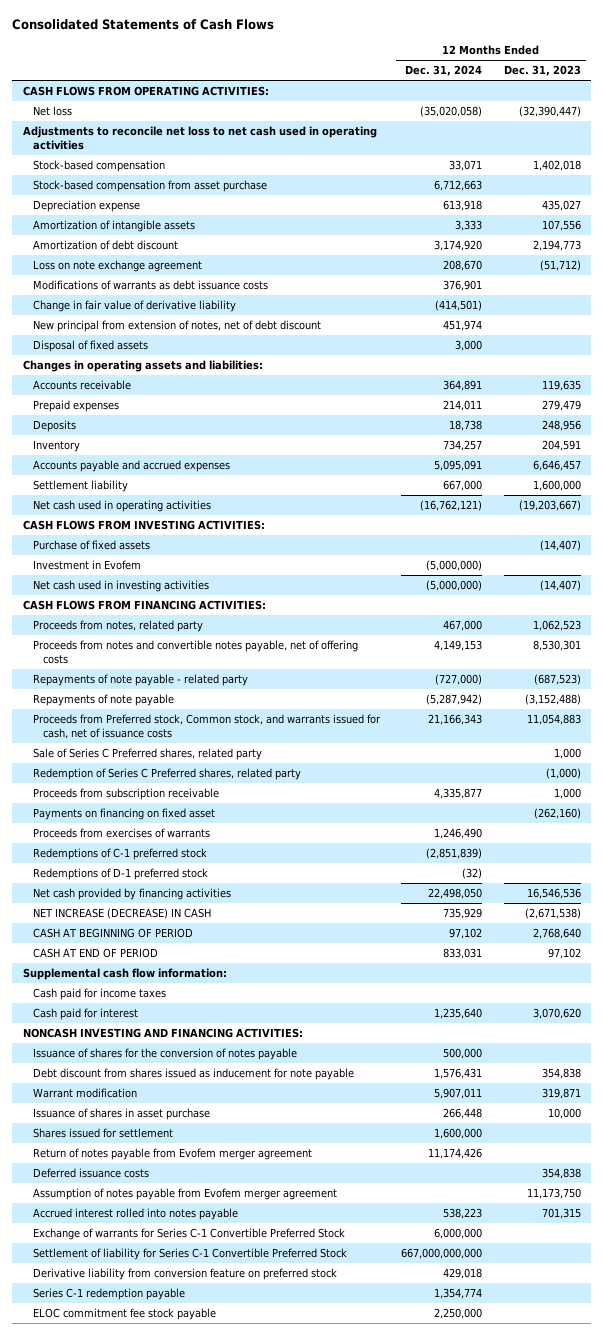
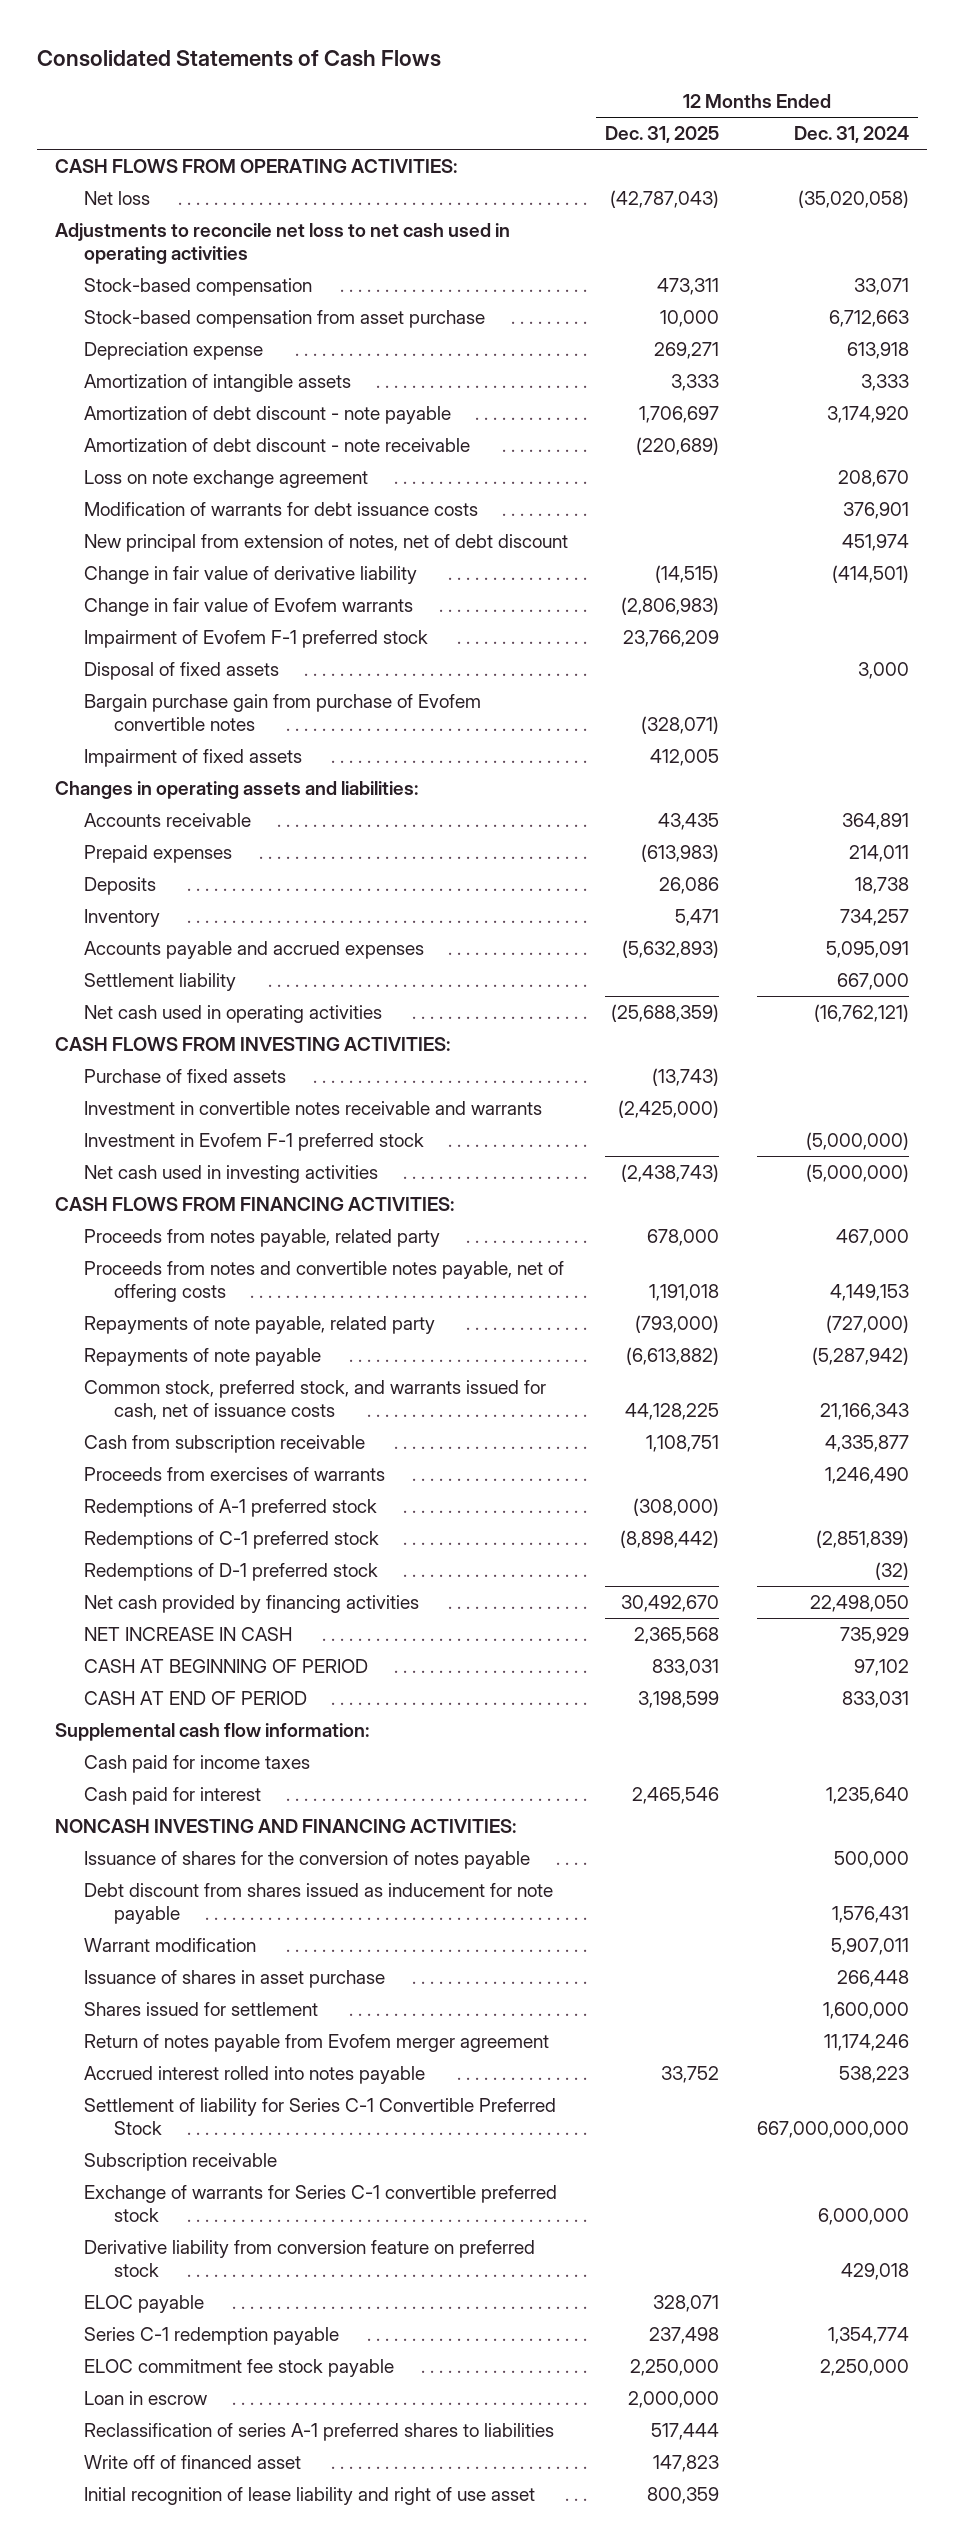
- | 12 Months Ended Dec. 31, 2024 | 12 Months Ended Dec. 31, 2023
+ | 12 Months Ended Dec. 31, 2025 | 12 Months Ended Dec. 31, 2024
- Amortization of debt discount | 3,174,920 | 2,194,773
+ Amortization of debt discount - note payable | 1,706,697 | 3,174,920
+ Amortization of debt discount - note receivable | (220,689) |
- Modifications of warrants as debt issuance costs | 376,901 |
+ Modification of warrants for debt issuance costs | | 376,901
moved down: Change in fair value of derivative liability | (14,515) | (414,501)
+ Change in fair value of Evofem warrants | (2,806,983) |
+ Impairment of Evofem F-1 preferred stock | 23,766,209 |
+ Bargain purchase gain from purchase of Evofem convertible notes | (328,071) |
+ Impairment of fixed assets | 412,005 |
- Investment in Evofem | (5,000,000) |
+ Investment in convertible notes receivable and warrants | (2,425,000) |
+ Investment in Evofem F-1 preferred stock | | (5,000,000)
- Proceeds from notes, related party | 467,000 | 1,062,523
+ Proceeds from notes payable, related party | 678,000 | 467,000
- Repayments of note payable - related party | (727,000) | (687,523)
+ Repayments of note payable, related party | (793,000) | (727,000)
- Proceeds from Preferred stock, Common stock, and warrants issued for cash, net of issuance costs | 21,166,343 | 11,054,883
- Sale of Series C Preferred shares, related party | | 1,000
- Redemption of Series C Preferred shares, related party | | (1,000)
- Proceeds from subscription receivable | 4,335,877 | 1,000
- Payments on financing on fixed asset | | (262,160)
+ Common stock, preferred stock, and warrants issued for cash, net of issuance costs | 44,128,225 | 21,166,343
+ Cash from subscription receivable | 1,108,751 | 4,335,877
+ Redemptions of A-1 preferred stock | (308,000) |
- NET INCREASE (DECREASE) IN CASH | 735,929 | (2,671,538)
+ NET INCREASE IN CASH | 2,365,568 | 735,929
- Return of notes payable from Evofem merger agreement | 11,174,426 |
- Deferred issuance costs | | 354,838
- Assumption of notes payable from Evofem merger agreement | | 11,173,750
+ Return of notes payable from Evofem merger agreement | | 11,174,246
- Exchange of warrants for Series C-1 Convertible Preferred Stock | 6,000,000 |
+ Subscription receivable
+ Exchange of warrants for Series C-1 convertible preferred stock | | 6,000,000
+ ELOC payable | 328,071 |
+ Loan in escrow | 2,000,000 |
+ Reclassification of series A-1 preferred shares to liabilities | 517,444 |
+ Write off of financed asset | 147,823 |
+ Initial recognition of lease liability and right of use asset | 800,359 |

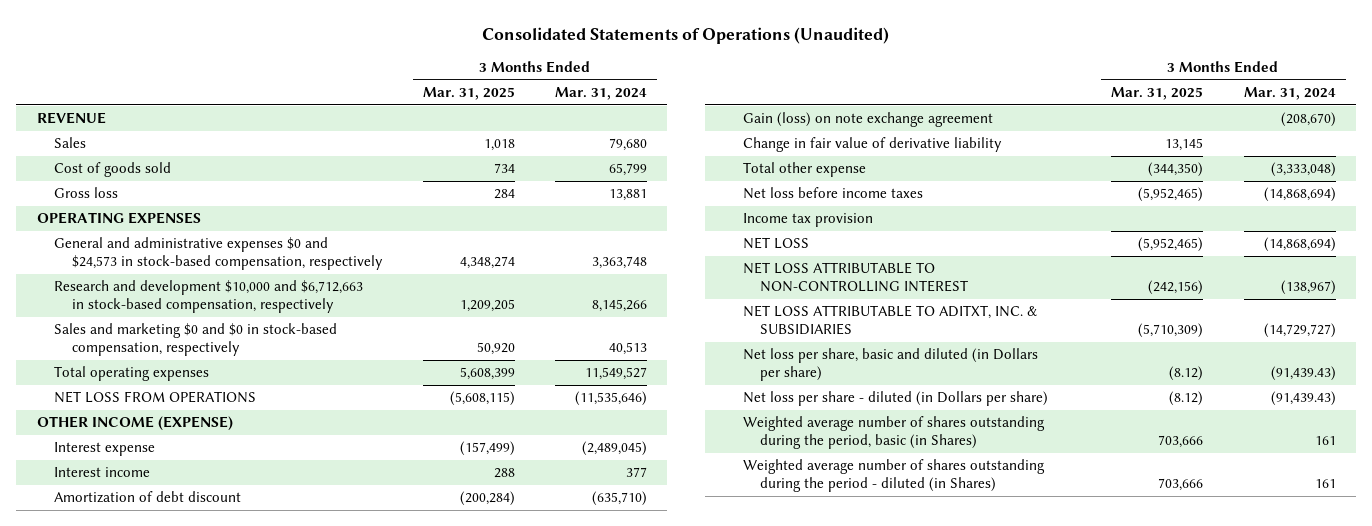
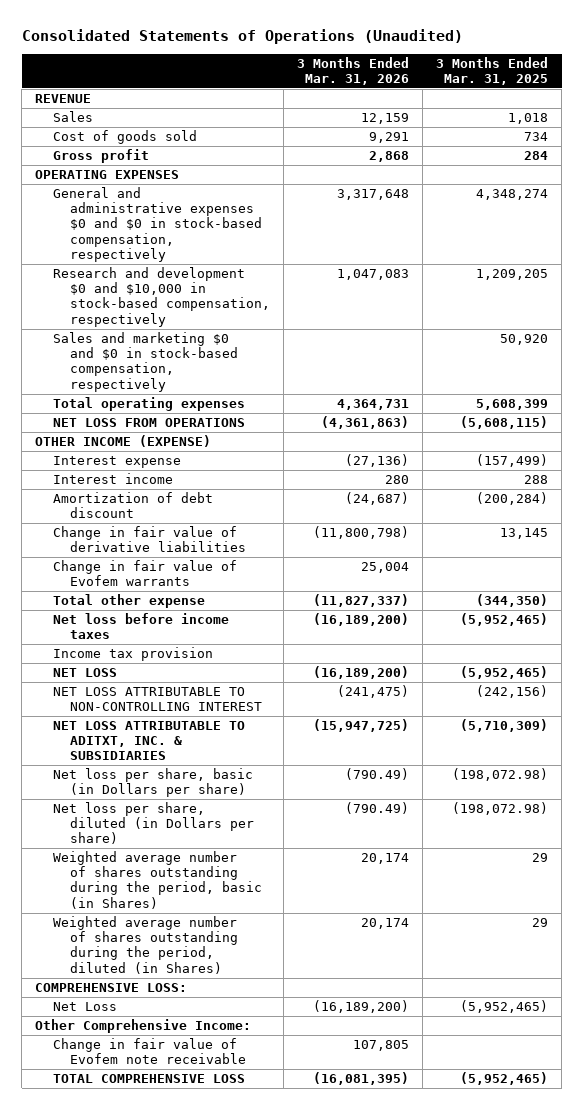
- | 3 Months Ended Mar. 31, 2025 | 3 Months Ended Mar. 31, 2024
+ | 3 Months Ended Mar. 31, 2026 | 3 Months Ended Mar. 31, 2025
- Gross loss | 284 | 13,881
+ Gross profit | 2,868 | 284
- General and administrative expenses $0 and $24,573 in stock-based compensation, respectively | 4,348,274 | 3,363,748
- Research and development $10,000 and $6,712,663 in stock-based compensation, respectively | 1,209,205 | 8,145,266
+ General and administrative expenses $0 and $0 in stock-based compensation, respectively | 3,317,648 | 4,348,274
+ Research and development $0 and $10,000 in stock-based compensation, respectively | 1,047,083 | 1,209,205
- Gain (loss) on note exchange agreement | | (208,670)
- Change in fair value of derivative liability | 13,145 |
+ Change in fair value of derivative liabilities | (11,800,798) | 13,145
+ Change in fair value of Evofem warrants | 25,004 |
- Net loss per share, basic and diluted (in Dollars per share) | (8.12) | (91,439.43)
- Net loss per share - diluted (in Dollars per share) | (8.12) | (91,439.43)
- Weighted average number of shares outstanding during the period, basic (in Shares) | 703,666 | 161
- Weighted average number of shares outstanding during the period - diluted (in Shares) | 703,666 | 161
+ Net loss per share, basic (in Dollars per share) | (790.49) | (198,072.98)
+ Net loss per share, diluted (in Dollars per share) | (790.49) | (198,072.98)
+ Weighted average number of shares outstanding during the period, basic (in Shares) | 20,174 | 29
+ Weighted average number of shares outstanding during the period, diluted (in Shares) | 20,174 | 29
+ COMPREHENSIVE LOSS:
+ Net Loss | (16,189,200) | (5,952,465)
+ Other Comprehensive Income:
+ Change in fair value of Evofem note receivable | 107,805 |
+ TOTAL COMPREHENSIVE LOSS | (16,081,395) | (5,952,465)

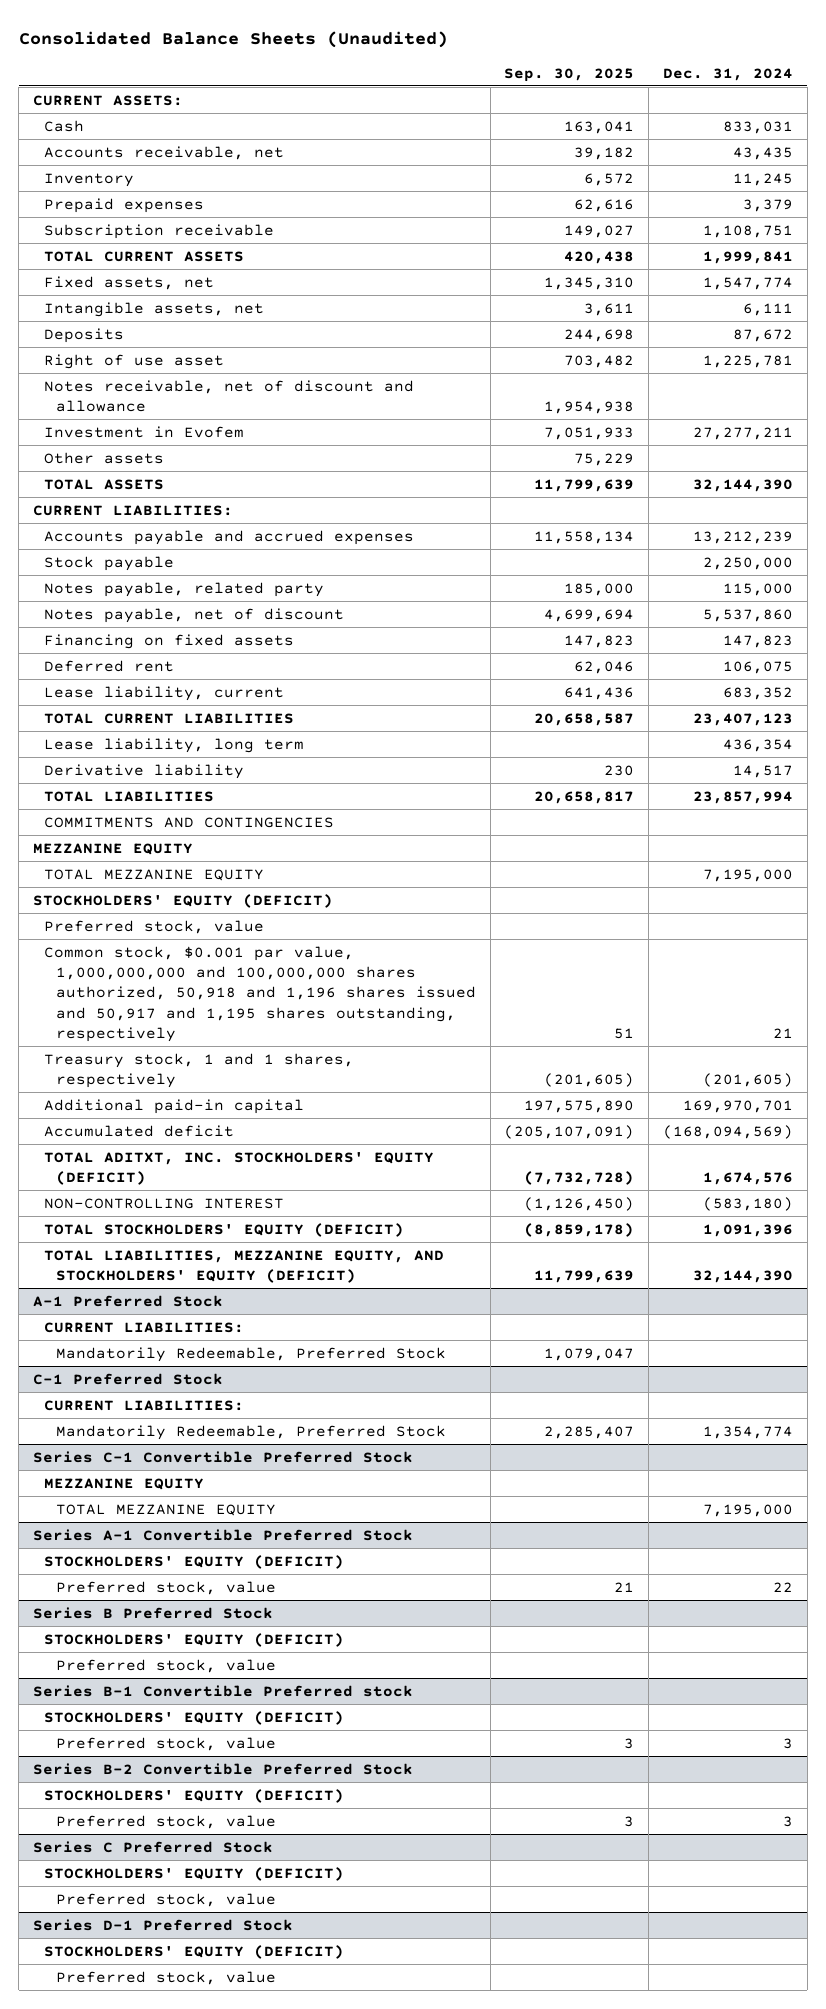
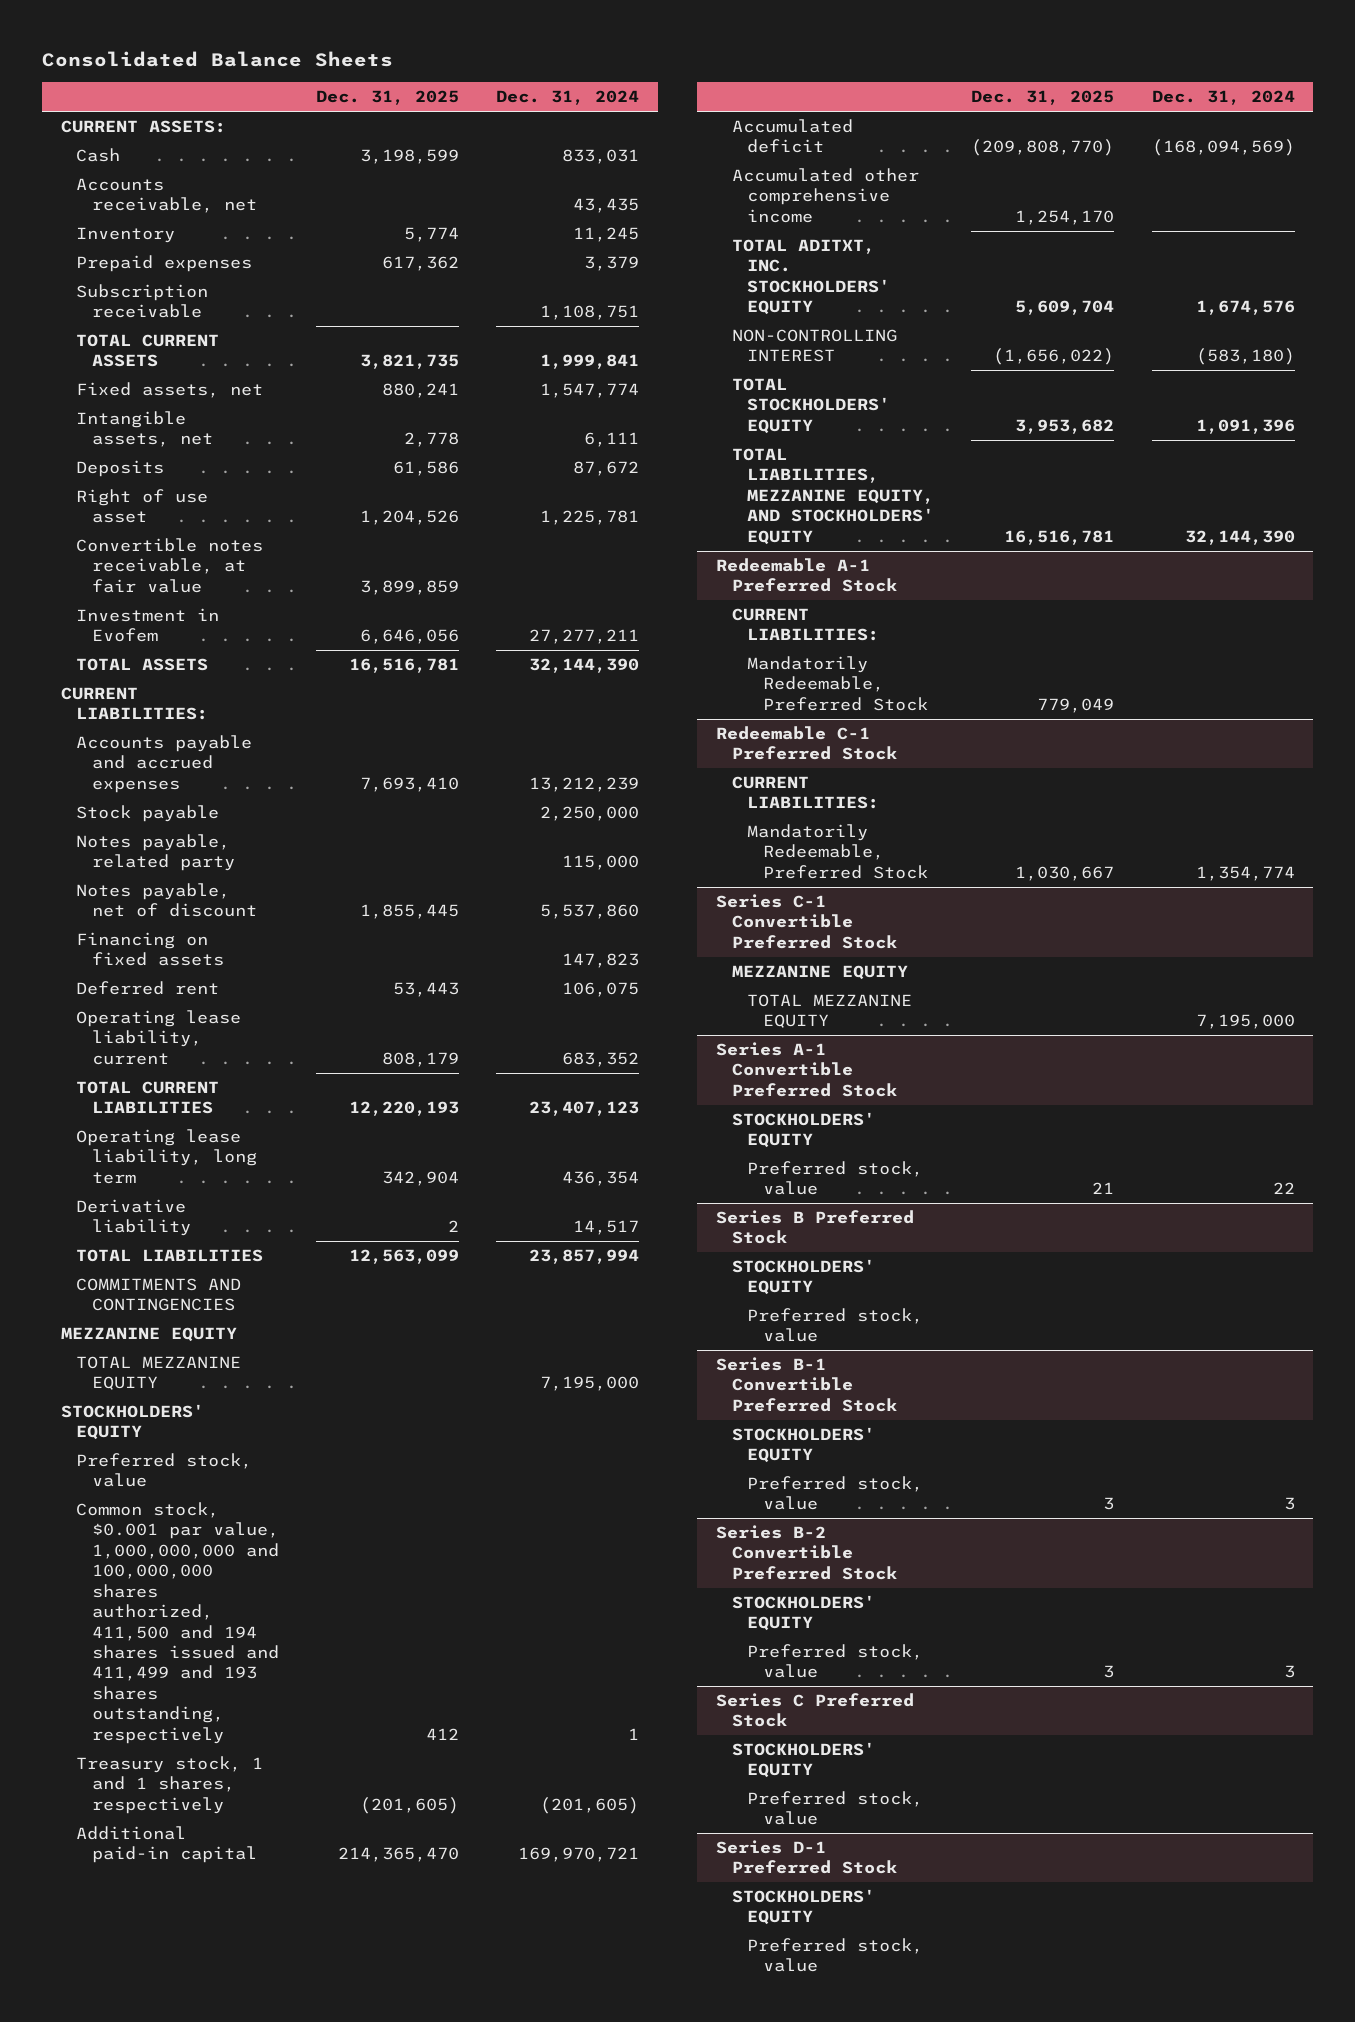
- Consolidated Balance Sheets (Unaudited)
+ Consolidated Balance Sheets
- | Sep. 30, 2025 | Dec. 31, 2024
+ | Dec. 31, 2025 | Dec. 31, 2024
- Notes receivable, net of discount and allowance | 1,954,938 |
+ Convertible notes receivable, at fair value | 3,899,859 |
- Other assets | 75,229 |
- Lease liability, current | 641,436 | 683,352
+ Operating lease liability, current | 808,179 | 683,352
- Lease liability, long term | | 436,354
+ Operating lease liability, long term | 342,904 | 436,354
- STOCKHOLDERS' EQUITY (DEFICIT)
+ STOCKHOLDERS' EQUITY
- Common stock, $0.001 par value, 1,000,000,000 and 100,000,000 shares authorized, 50,918 and 1,196 shares issued and 50,917 and 1,195 shares outstanding, respectively | 51 | 21
+ Common stock, $0.001 par value, 1,000,000,000 and 100,000,000 shares authorized, 411,500 and 194 shares issued and 411,499 and 193 shares outstanding, respectively | 412 | 1
- Additional paid-in capital | 197,575,890 | 169,970,701
+ Additional paid-in capital | 214,365,470 | 169,970,721
- TOTAL ADITXT, INC. STOCKHOLDERS' EQUITY (DEFICIT) | (7,732,728) | 1,674,576
+ Accumulated other comprehensive income | 1,254,170 |
+ TOTAL ADITXT, INC. STOCKHOLDERS' EQUITY | 5,609,704 | 1,674,576
- TOTAL STOCKHOLDERS' EQUITY (DEFICIT) | (8,859,178) | 1,091,396
- TOTAL LIABILITIES, MEZZANINE EQUITY, AND STOCKHOLDERS' EQUITY (DEFICIT) | 11,799,639 | 32,144,390
- A-1 Preferred Stock
+ TOTAL STOCKHOLDERS' EQUITY | 3,953,682 | 1,091,396
+ TOTAL LIABILITIES, MEZZANINE EQUITY, AND STOCKHOLDERS' EQUITY | 16,516,781 | 32,144,390
+ Redeemable A-1 Preferred Stock
- C-1 Preferred Stock
+ Redeemable C-1 Preferred Stock
@ Series A-1 Convertible Preferred Stock
- STOCKHOLDERS' EQUITY (DEFICIT)
+ STOCKHOLDERS' EQUITY
@ Series B Preferred Stock
- STOCKHOLDERS' EQUITY (DEFICIT)
+ STOCKHOLDERS' EQUITY
- Series B-1 Convertible Preferred stock
- STOCKHOLDERS' EQUITY (DEFICIT)
+ Series B-1 Convertible Preferred Stock
+ STOCKHOLDERS' EQUITY
@ Series B-2 Convertible Preferred Stock
- STOCKHOLDERS' EQUITY (DEFICIT)
+ STOCKHOLDERS' EQUITY
@ Series C Preferred Stock
- STOCKHOLDERS' EQUITY (DEFICIT)
+ STOCKHOLDERS' EQUITY
@ Series D-1 Preferred Stock
- STOCKHOLDERS' EQUITY (DEFICIT)
+ STOCKHOLDERS' EQUITY

